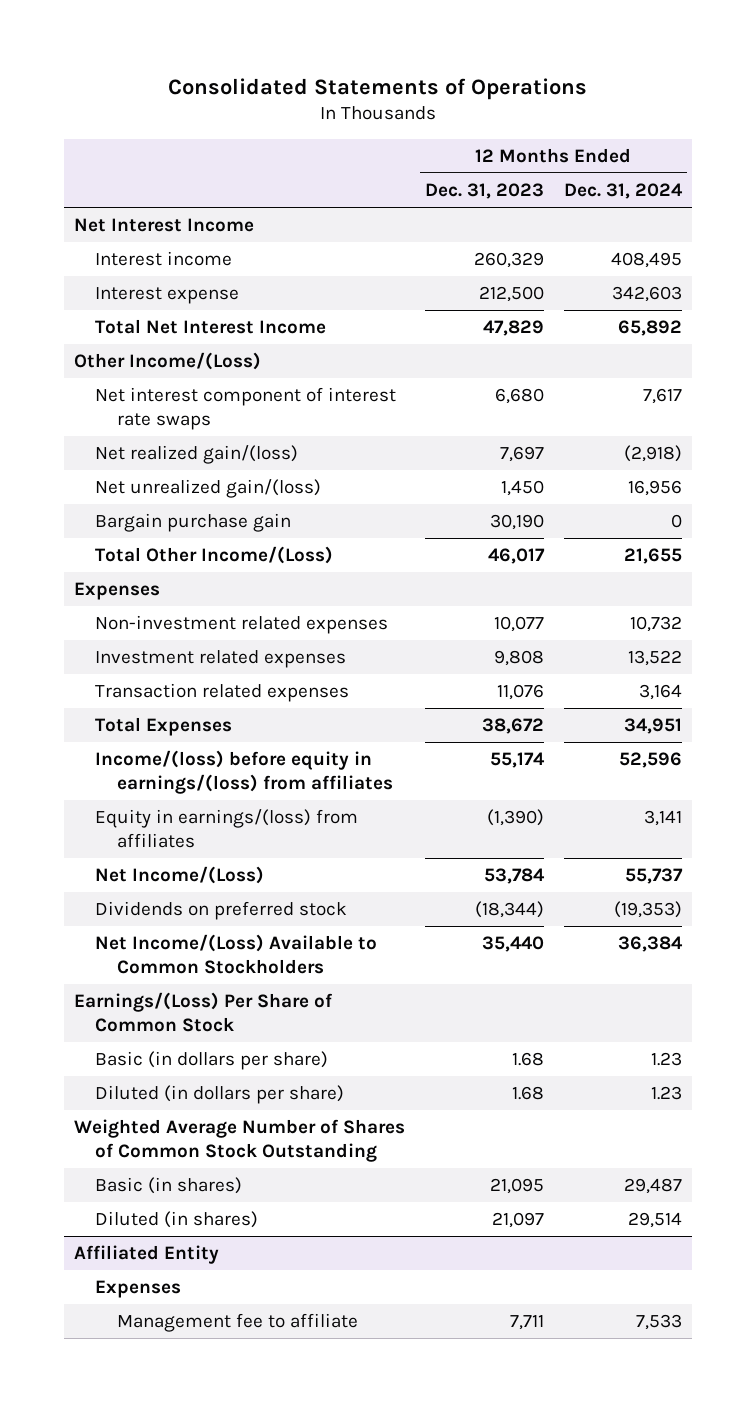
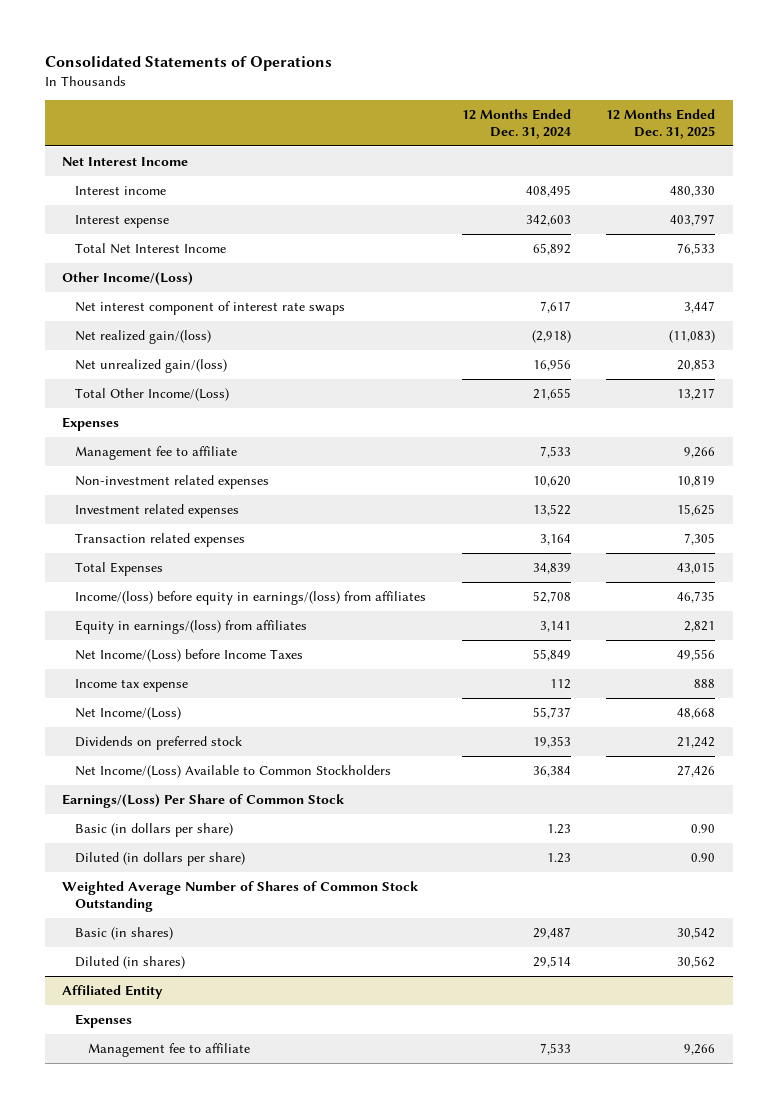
- | 12 Months Ended Dec. 31, 2023 | 12 Months Ended Dec. 31, 2024
+ | 12 Months Ended Dec. 31, 2024 | 12 Months Ended Dec. 31, 2025
- Bargain purchase gain | 30,190 | 0
- Non-investment related expenses | 10,077 | 10,732
+ Management fee to affiliate | 7,533 | 9,266
+ Non-investment related expenses | 10,620 | 10,819
- Total Expenses | 38,672 | 34,951
- Income/(loss) before equity in earnings/(loss) from affiliates | 55,174 | 52,596
+ Total Expenses | 34,839 | 43,015
+ Income/(loss) before equity in earnings/(loss) from affiliates | 52,708 | 46,735
+ Net Income/(Loss) before Income Taxes | 55,849 | 49,556
+ Income tax expense | 112 | 888
- Dividends on preferred stock | (18,344) | (19,353)
+ Dividends on preferred stock | 19,353 | 21,242

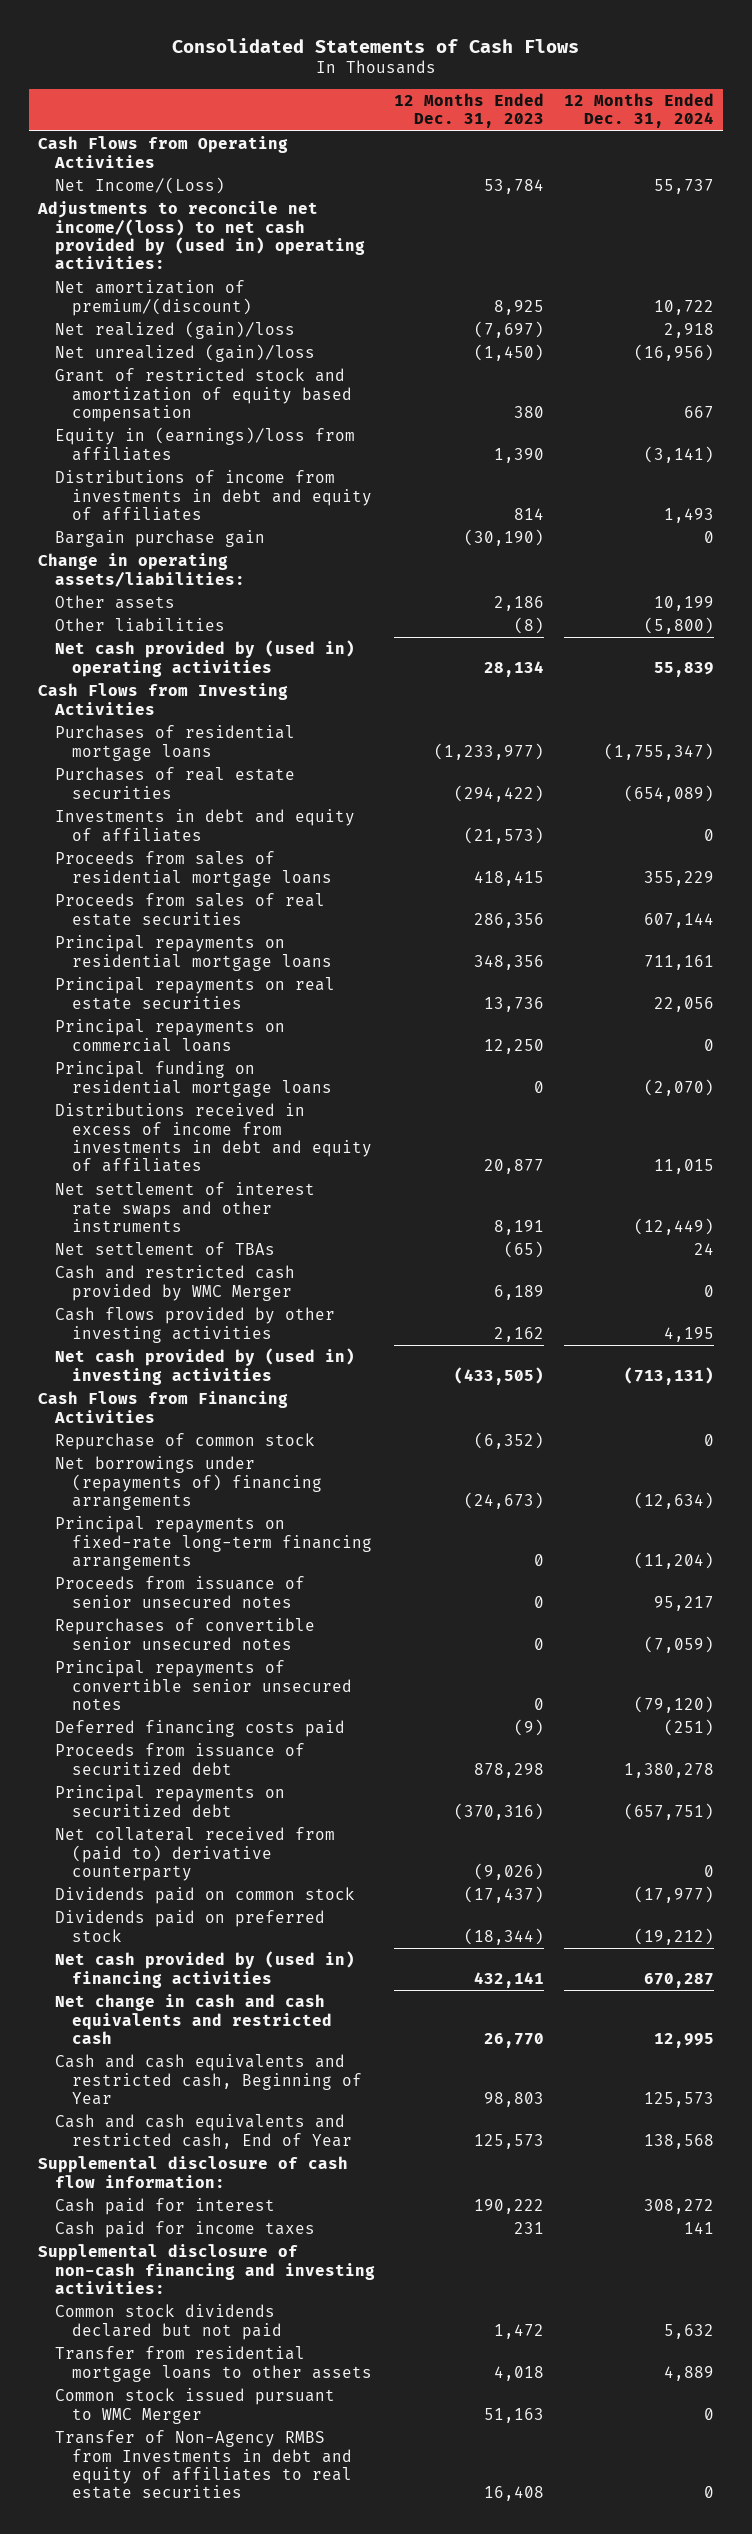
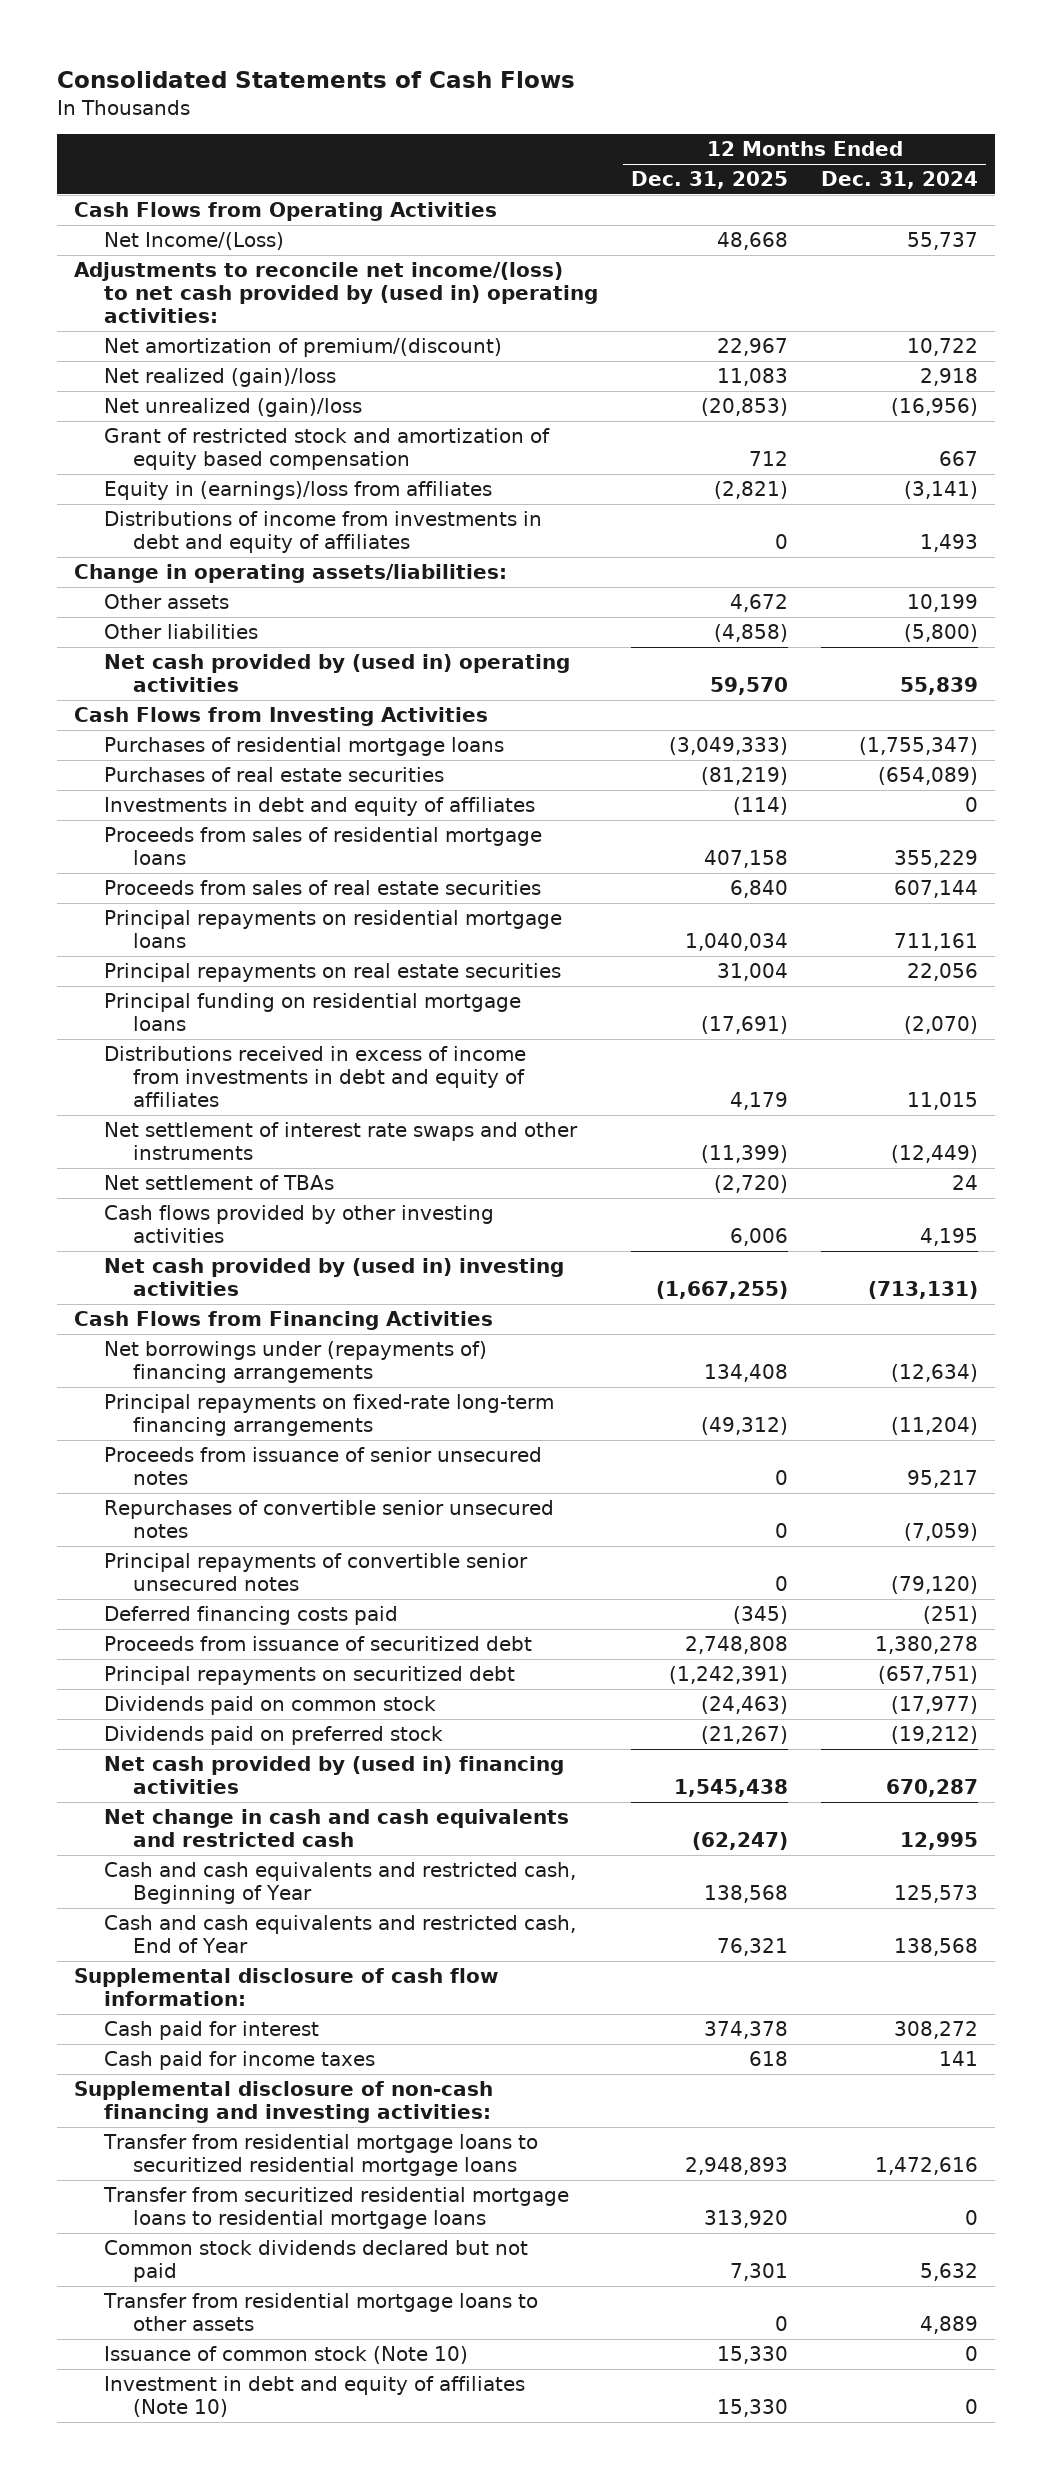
- | 12 Months Ended Dec. 31, 2023 | 12 Months Ended Dec. 31, 2024
+ | 12 Months Ended Dec. 31, 2025 | 12 Months Ended Dec. 31, 2024
- Bargain purchase gain | (30,190) | 0
- Principal repayments on commercial loans | 12,250 | 0
- Cash and restricted cash provided by WMC Merger | 6,189 | 0
- Repurchase of common stock | (6,352) | 0
- Net collateral received from (paid to) derivative counterparty | (9,026) | 0
+ Transfer from residential mortgage loans to securitized residential mortgage loans | 2,948,893 | 1,472,616
+ Transfer from securitized residential mortgage loans to residential mortgage loans | 313,920 | 0
- Common stock issued pursuant to WMC Merger | 51,163 | 0
- Transfer of Non-Agency RMBS from Investments in debt and equity of affiliates to real estate securities | 16,408 | 0
+ Issuance of common stock (Note 10) | 15,330 | 0
+ Investment in debt and equity of affiliates (Note 10) | 15,330 | 0

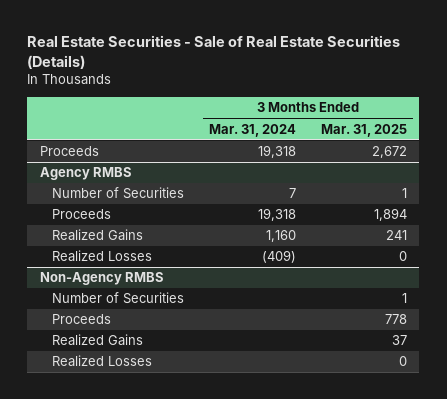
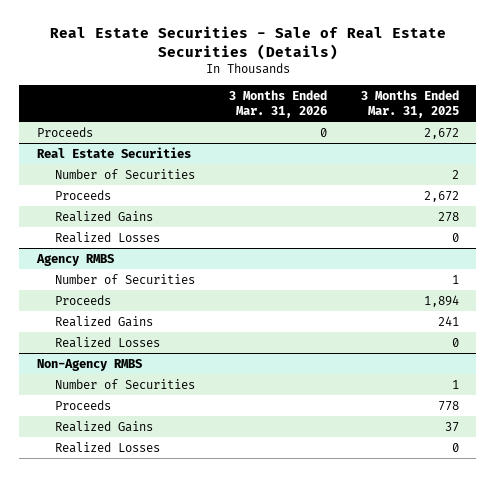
- | 3 Months Ended Mar. 31, 2024 | 3 Months Ended Mar. 31, 2025
+ | 3 Months Ended Mar. 31, 2026 | 3 Months Ended Mar. 31, 2025
+ Real Estate Securities
+ Number of Securities | | 2
+ Proceeds | | 2,672
+ Realized Gains | | 278
+ Realized Losses | | 0

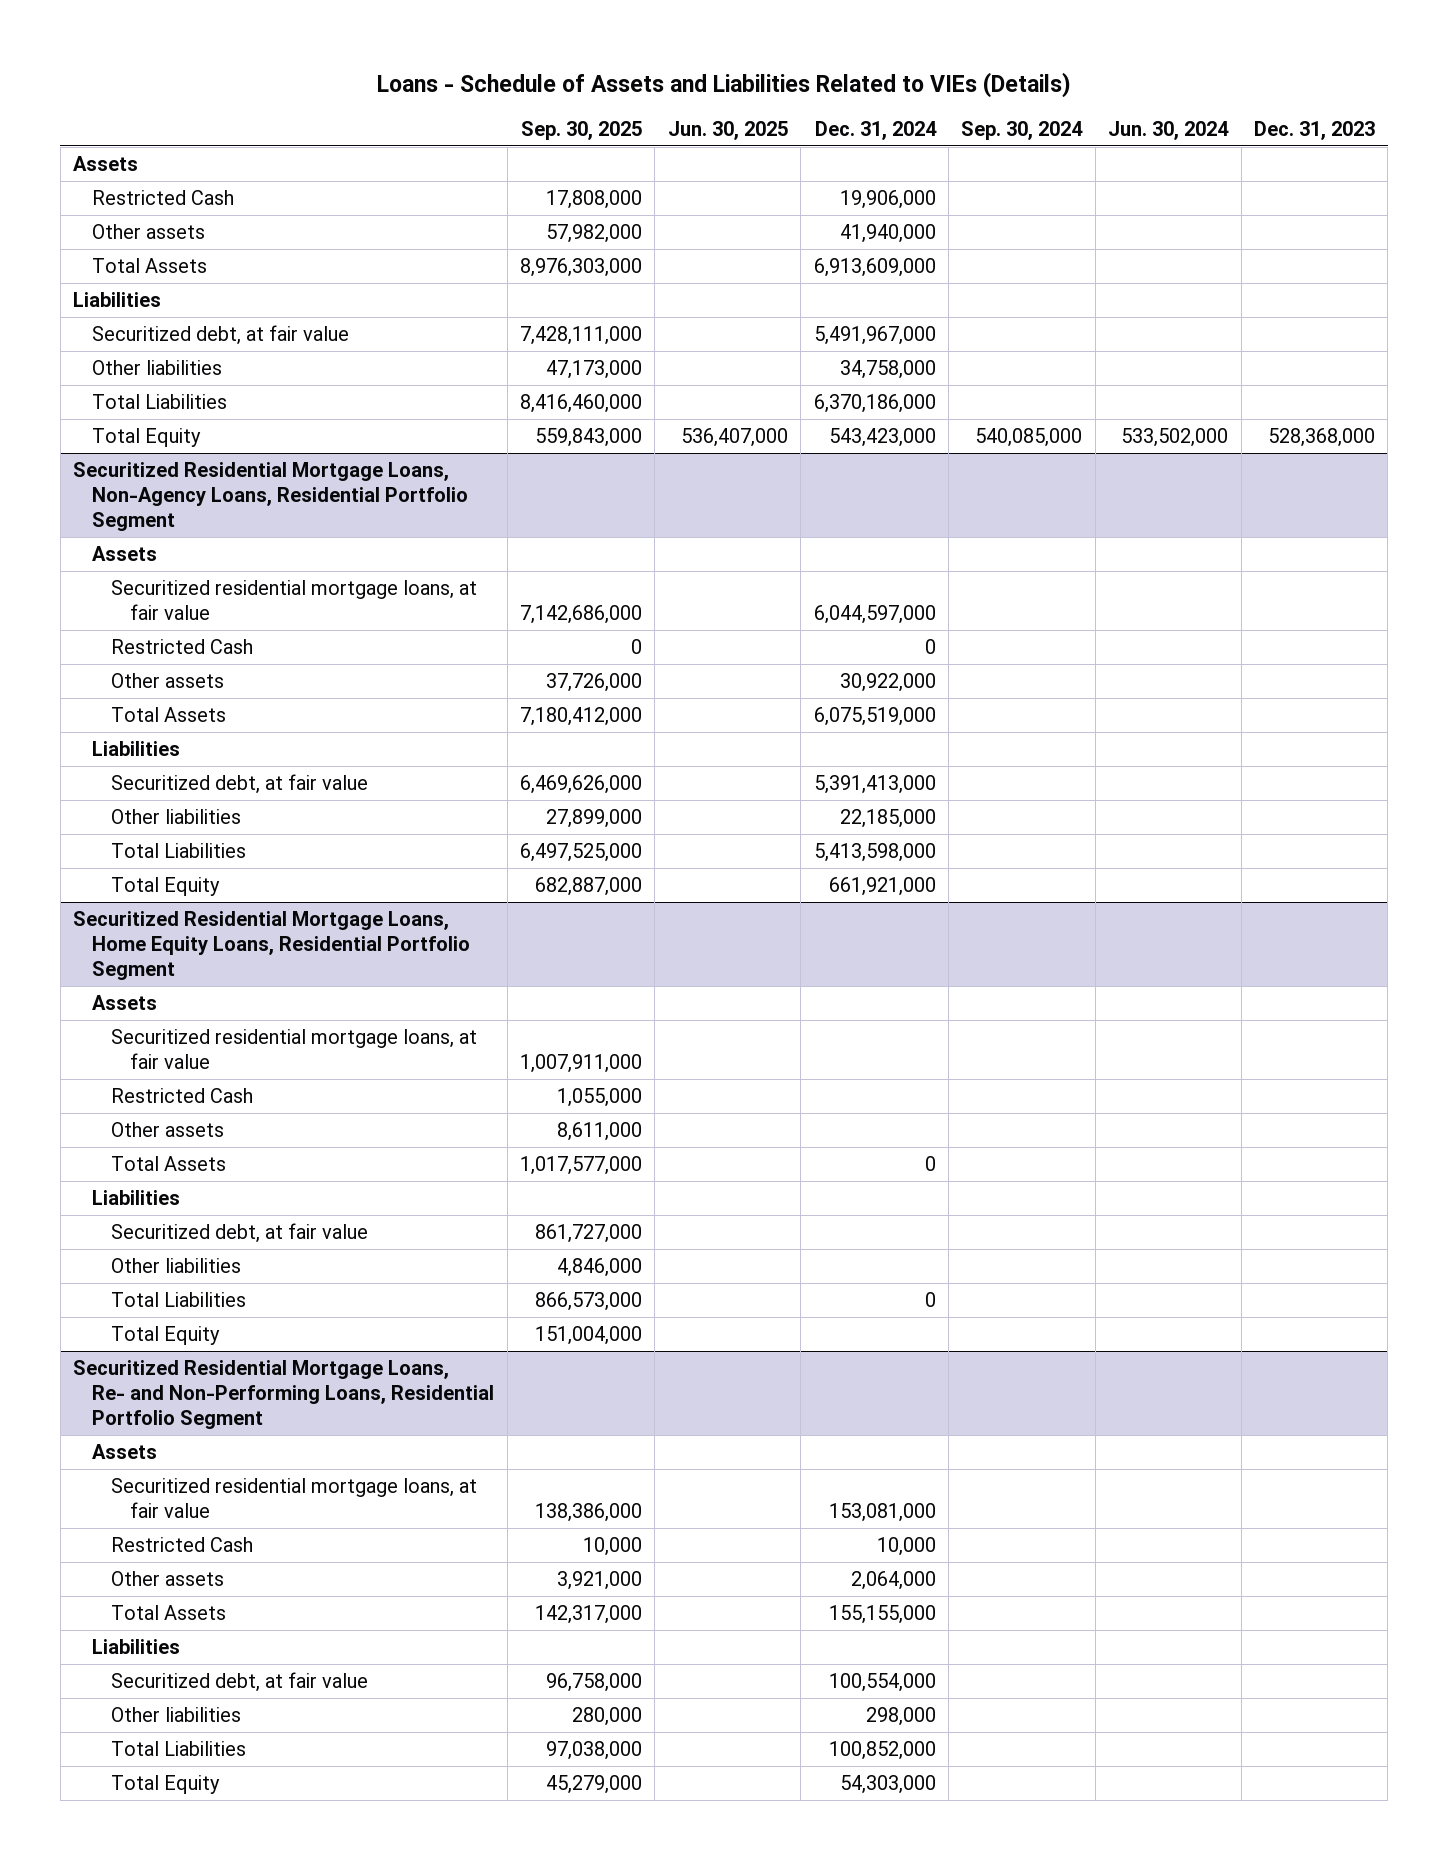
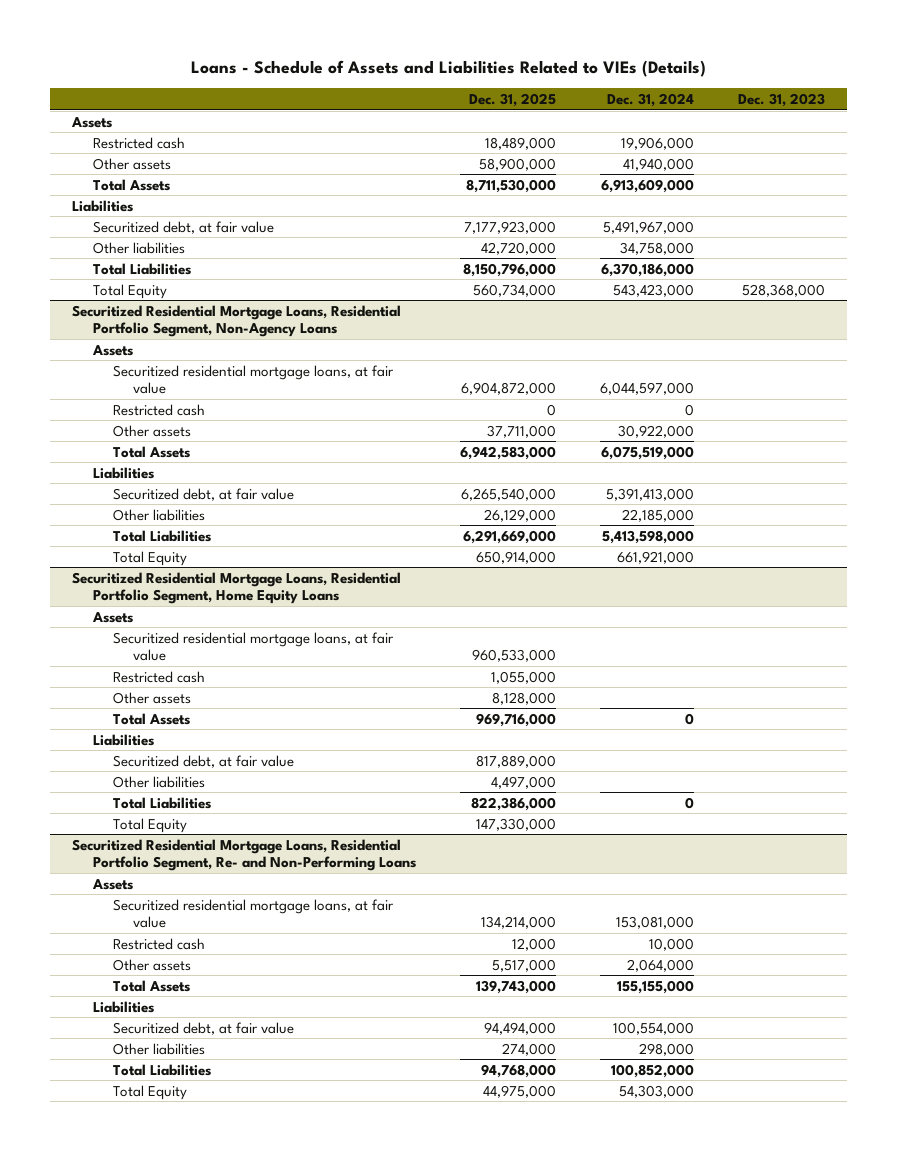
- | Sep. 30, 2025 | Jun. 30, 2025 | Dec. 31, 2024 | Sep. 30, 2024 | Jun. 30, 2024 | Dec. 31, 2023
+ | Dec. 31, 2025 | Dec. 31, 2024 | Dec. 31, 2023
- Restricted Cash | 17,808,000 | | 19,906,000 | | |
+ Restricted cash | 18,489,000 | 19,906,000 |
- Securitized Residential Mortgage Loans, Non-Agency Loans, Residential Portfolio Segment
+ Securitized Residential Mortgage Loans, Residential Portfolio Segment, Non-Agency Loans
- Restricted Cash | 0 | | 0 | | |
+ Restricted cash | 0 | 0 |
- Securitized Residential Mortgage Loans, Home Equity Loans, Residential Portfolio Segment
+ Securitized Residential Mortgage Loans, Residential Portfolio Segment, Home Equity Loans
- Restricted Cash | 1,055,000 | | | | |
+ Restricted cash | 1,055,000 | |
- Securitized Residential Mortgage Loans, Re- and Non-Performing Loans, Residential Portfolio Segment
+ Securitized Residential Mortgage Loans, Residential Portfolio Segment, Re- and Non-Performing Loans
- Restricted Cash | 10,000 | | 10,000 | | |
+ Restricted cash | 12,000 | 10,000 |

